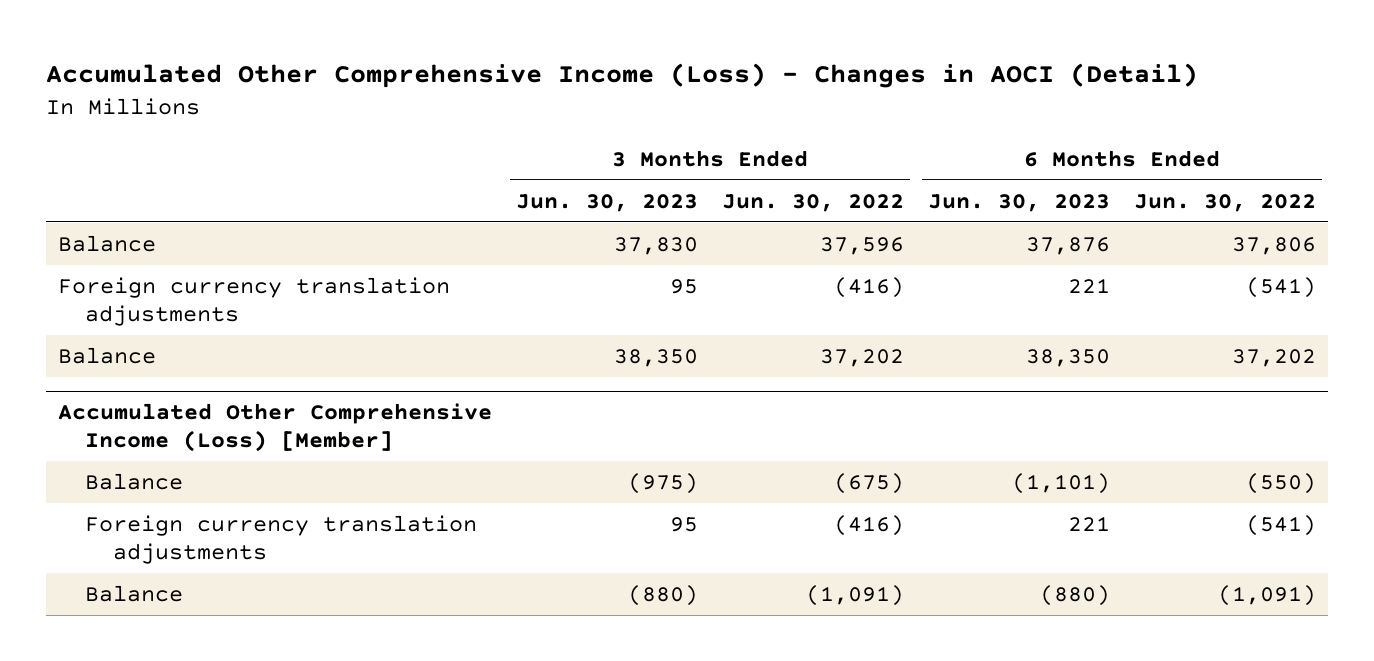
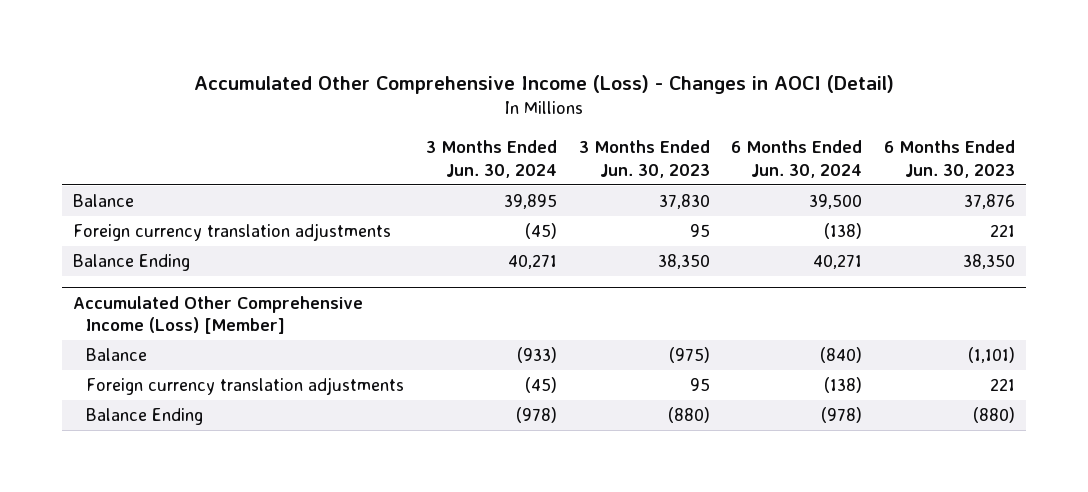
- | 3 Months Ended Jun. 30, 2023 | 3 Months Ended Jun. 30, 2022 | 6 Months Ended Jun. 30, 2023 | 6 Months Ended Jun. 30, 2022
+ | 3 Months Ended Jun. 30, 2024 | 3 Months Ended Jun. 30, 2023 | 6 Months Ended Jun. 30, 2024 | 6 Months Ended Jun. 30, 2023
- Balance | 38,350 | 37,202 | 38,350 | 37,202
+ Balance Ending | 40,271 | 38,350 | 40,271 | 38,350
@ Accumulated Other Comprehensive Income (Loss) [Member]
- Balance | (880) | (1,091) | (880) | (1,091)
+ Balance Ending | (978) | (880) | (978) | (880)

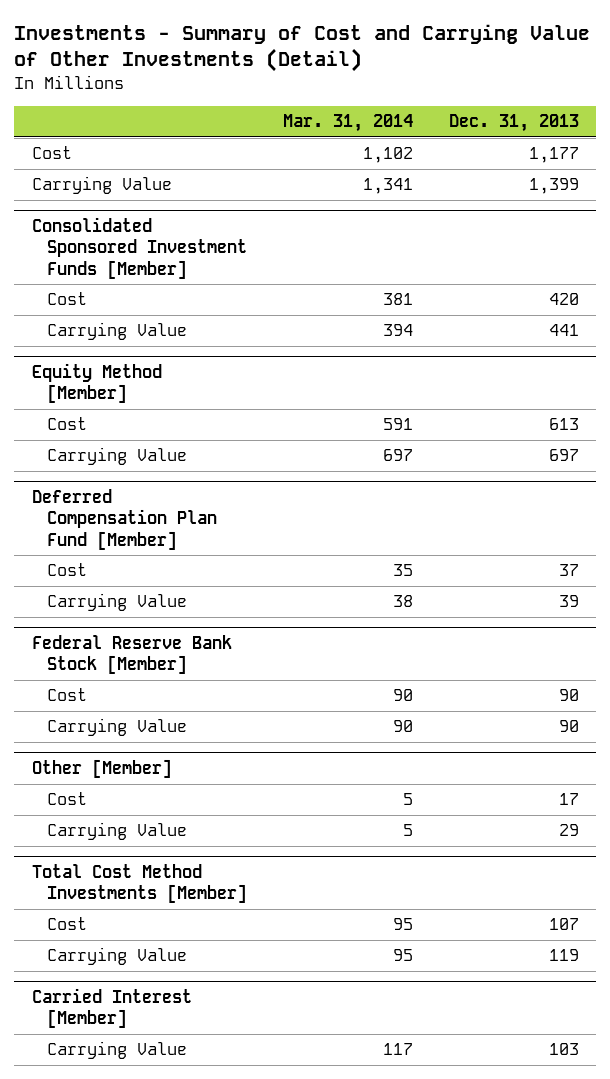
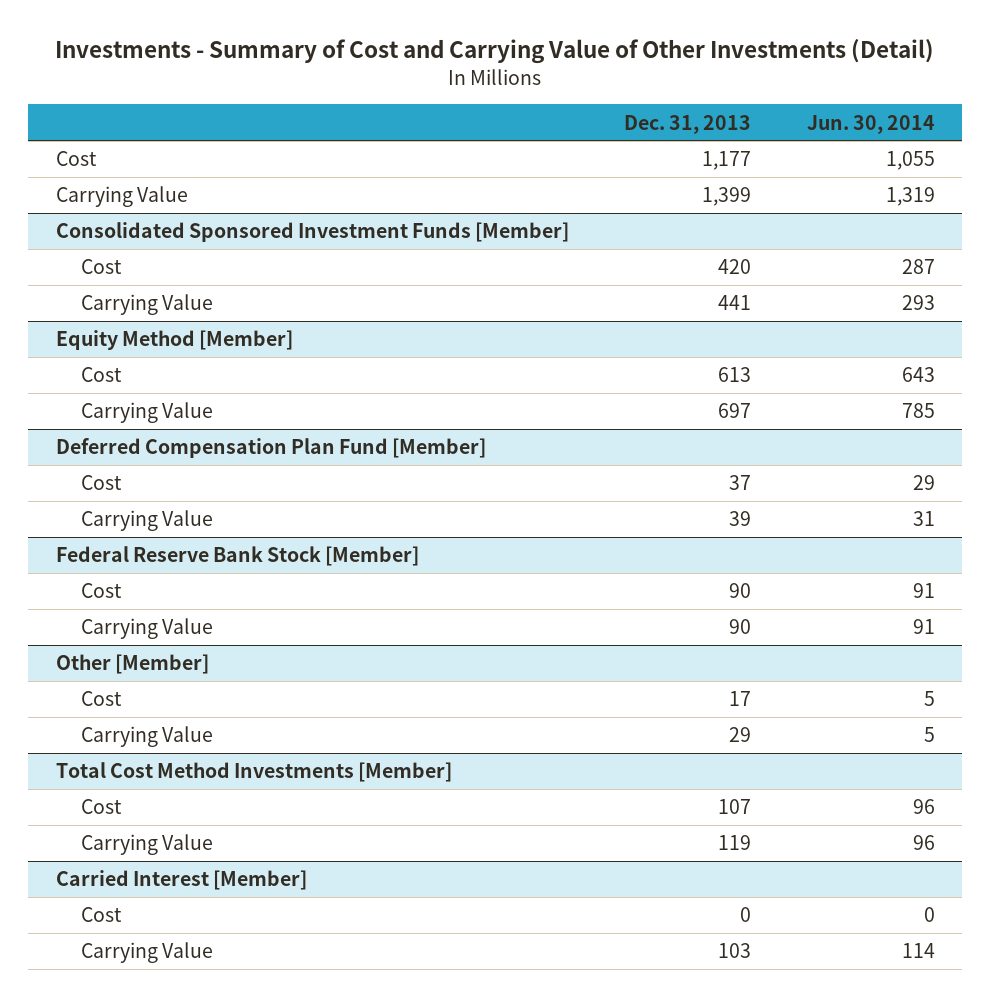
- | Mar. 31, 2014 | Dec. 31, 2013
+ | Dec. 31, 2013 | Jun. 30, 2014
@ Carried Interest [Member]
+ Cost | 0 | 0

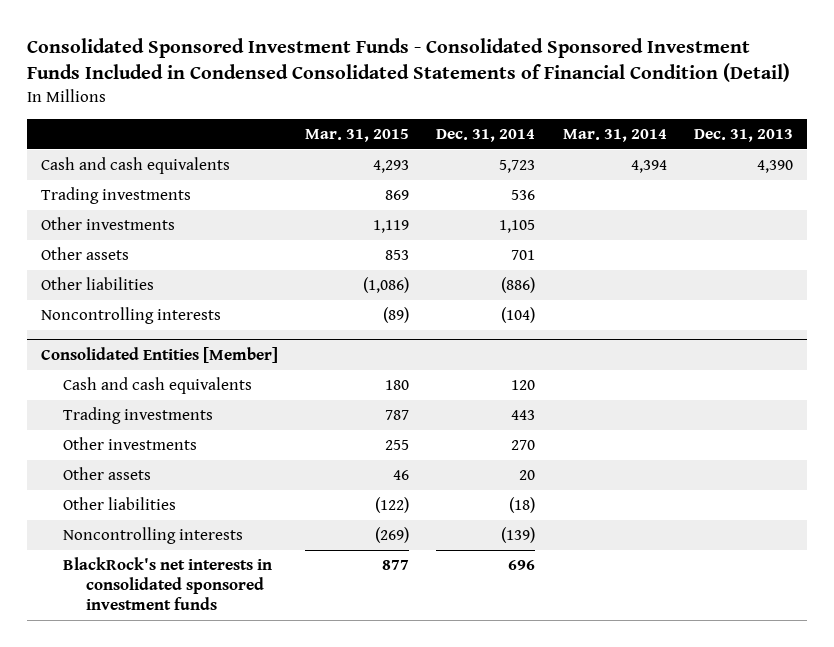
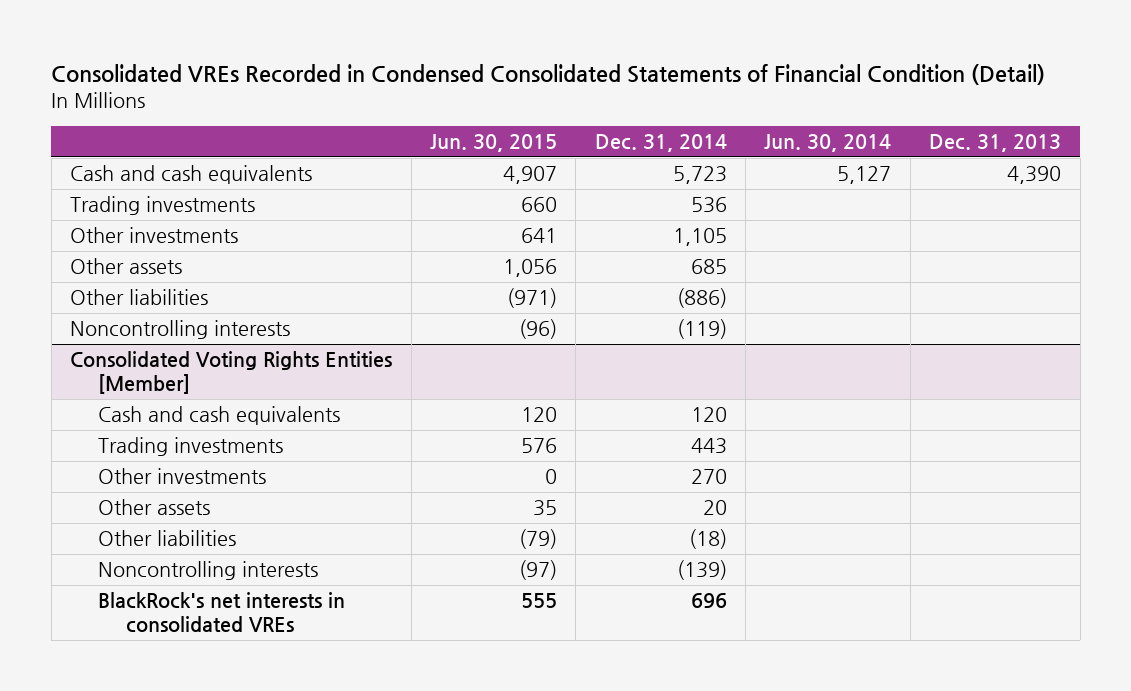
- Consolidated Sponsored Investment Funds - Consolidated Sponsored Investment Funds Included in Condensed Consolidated Statements of Financial Condition (Detail)
+ Consolidated VREs Recorded in Condensed Consolidated Statements of Financial Condition (Detail)
- | Mar. 31, 2015 | Dec. 31, 2014 | Mar. 31, 2014 | Dec. 31, 2013
+ | Jun. 30, 2015 | Dec. 31, 2014 | Jun. 30, 2014 | Dec. 31, 2013
- Other assets | 853 | 701 | |
+ Other assets | 1,056 | 685 | |
- Noncontrolling interests | (89) | (104) | |
- Consolidated Entities [Member]
+ Noncontrolling interests | (96) | (119) | |
+ Consolidated Voting Rights Entities [Member]
- BlackRock's net interests in consolidated sponsored investment funds | 877 | 696 | |
+ BlackRock's net interests in consolidated VREs | 555 | 696 | |

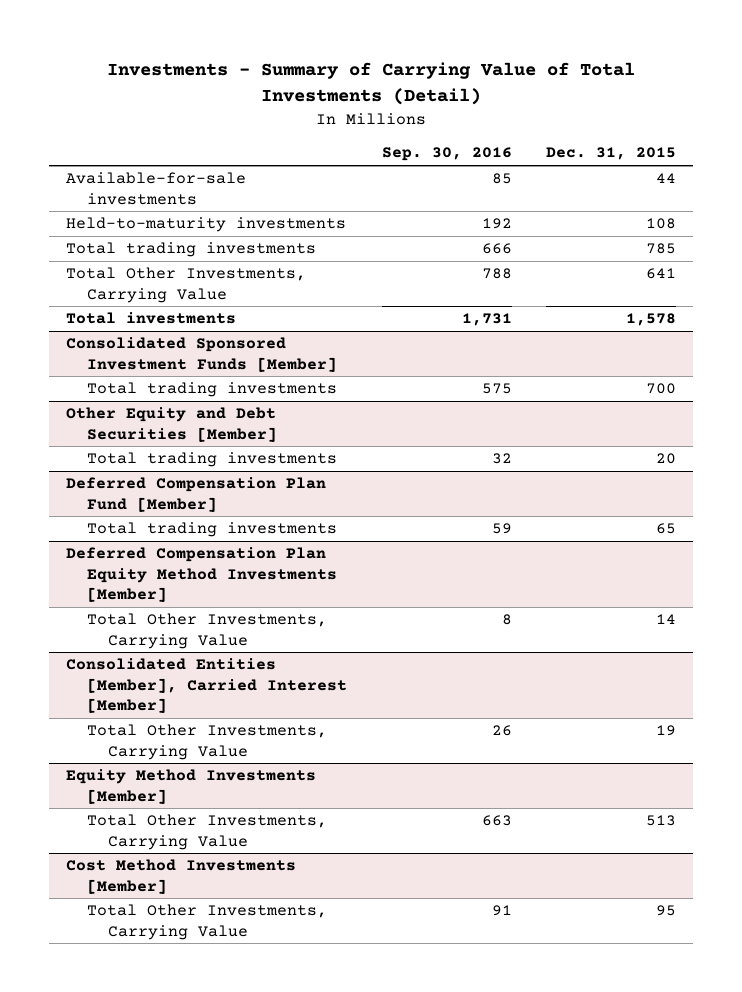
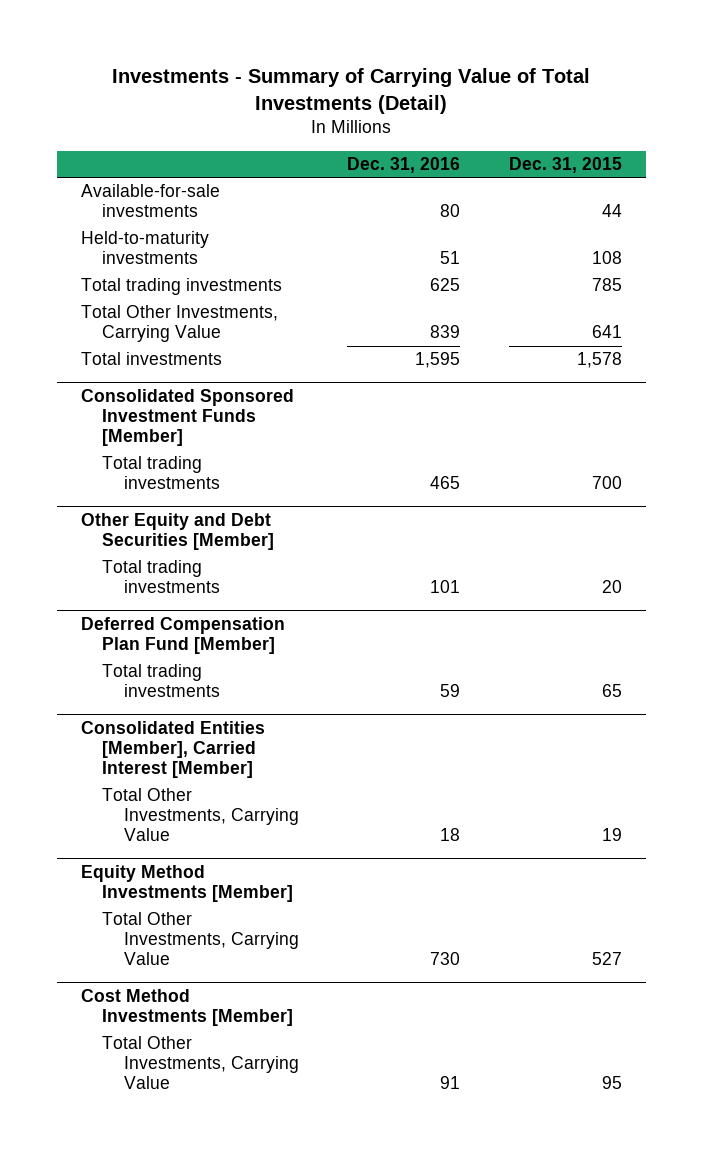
- | Sep. 30, 2016 | Dec. 31, 2015
+ | Dec. 31, 2016 | Dec. 31, 2015
- Deferred Compensation Plan Equity Method Investments [Member]
- Total Other Investments, Carrying Value | 8 | 14
@ Equity Method Investments [Member]
- Total Other Investments, Carrying Value | 663 | 513
+ Total Other Investments, Carrying Value | 730 | 527

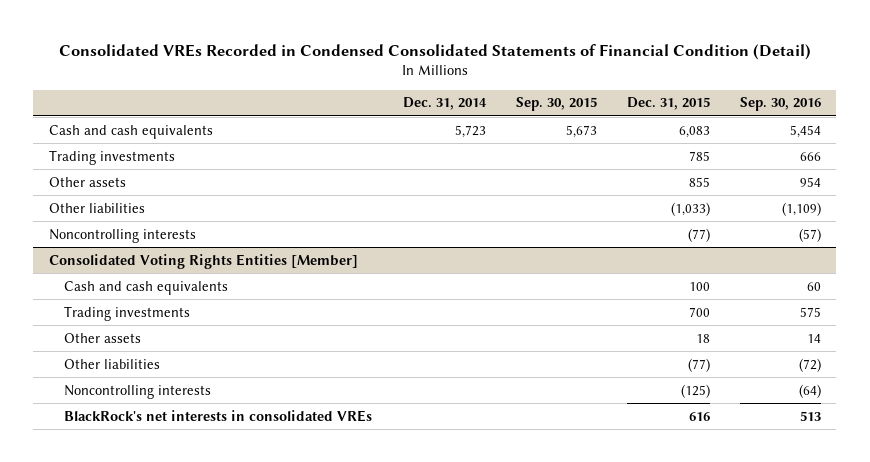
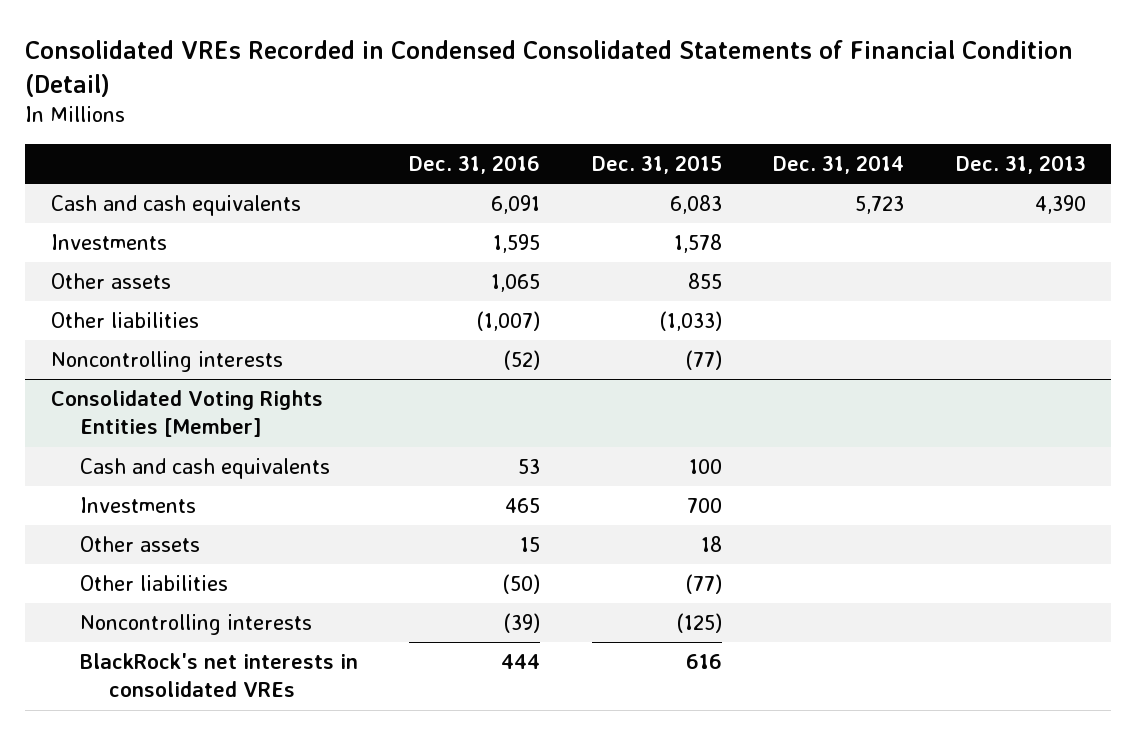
- | Dec. 31, 2014 | Sep. 30, 2015 | Dec. 31, 2015 | Sep. 30, 2016
+ | Dec. 31, 2016 | Dec. 31, 2015 | Dec. 31, 2014 | Dec. 31, 2013
- Trading investments | | | 785 | 666
+ Investments | 1,595 | 1,578 | |
@ Consolidated Voting Rights Entities [Member]
- Trading investments | | | 700 | 575
+ Investments | 465 | 700 | |

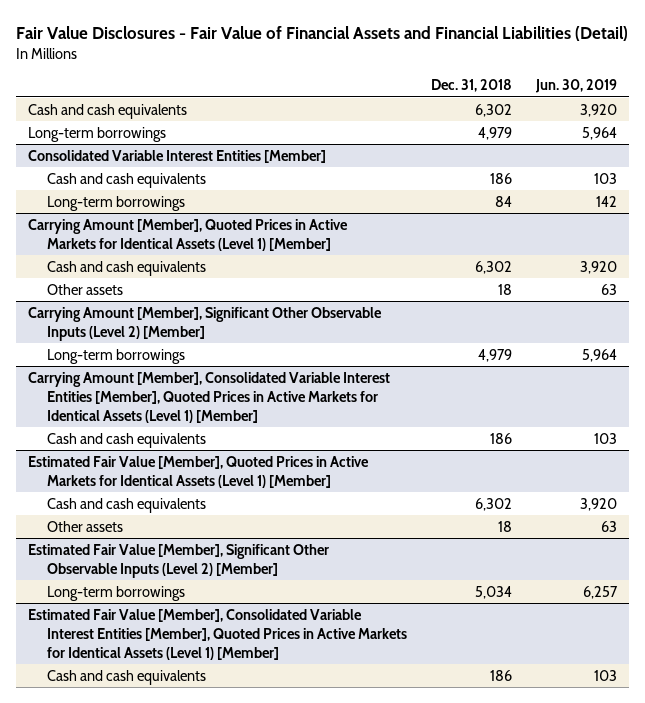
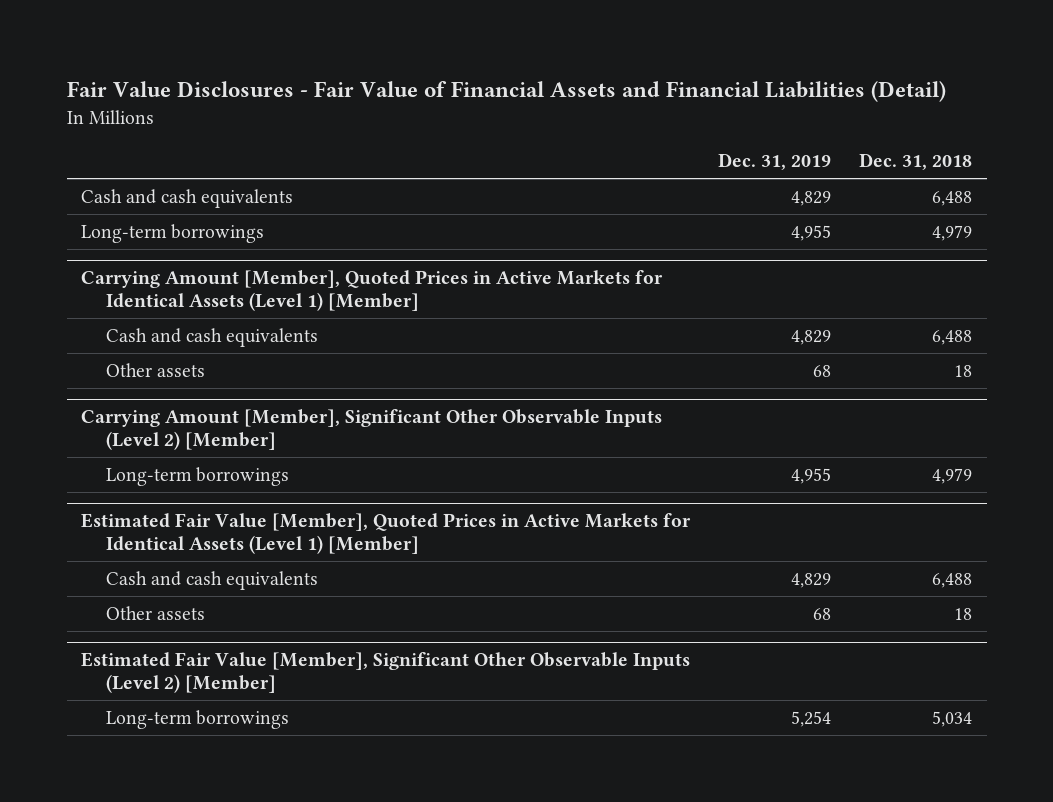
- | Dec. 31, 2018 | Jun. 30, 2019
+ | Dec. 31, 2019 | Dec. 31, 2018
- Cash and cash equivalents | 6,302 | 3,920
+ Cash and cash equivalents | 4,829 | 6,488
- Consolidated Variable Interest Entities [Member]
- Cash and cash equivalents | 186 | 103
- Long-term borrowings | 84 | 142
@ Carrying Amount [Member], Quoted Prices in Active Markets for Identical Assets (Level 1) [Member]
- Cash and cash equivalents | 6,302 | 3,920
+ Cash and cash equivalents | 4,829 | 6,488
- Carrying Amount [Member], Consolidated Variable Interest Entities [Member], Quoted Prices in Active Markets for Identical Assets (Level 1) [Member]
- Cash and cash equivalents | 186 | 103
@ Estimated Fair Value [Member], Quoted Prices in Active Markets for Identical Assets (Level 1) [Member]
- Cash and cash equivalents | 6,302 | 3,920
+ Cash and cash equivalents | 4,829 | 6,488
- Estimated Fair Value [Member], Consolidated Variable Interest Entities [Member], Quoted Prices in Active Markets for Identical Assets (Level 1) [Member]
- Cash and cash equivalents | 186 | 103

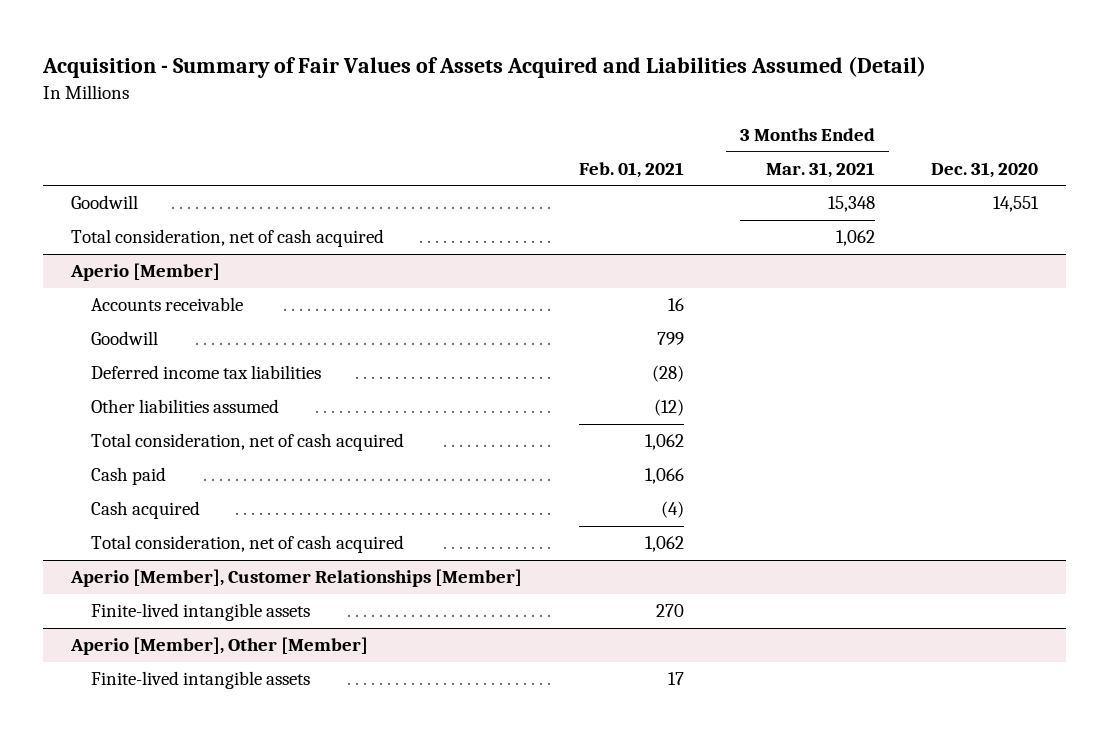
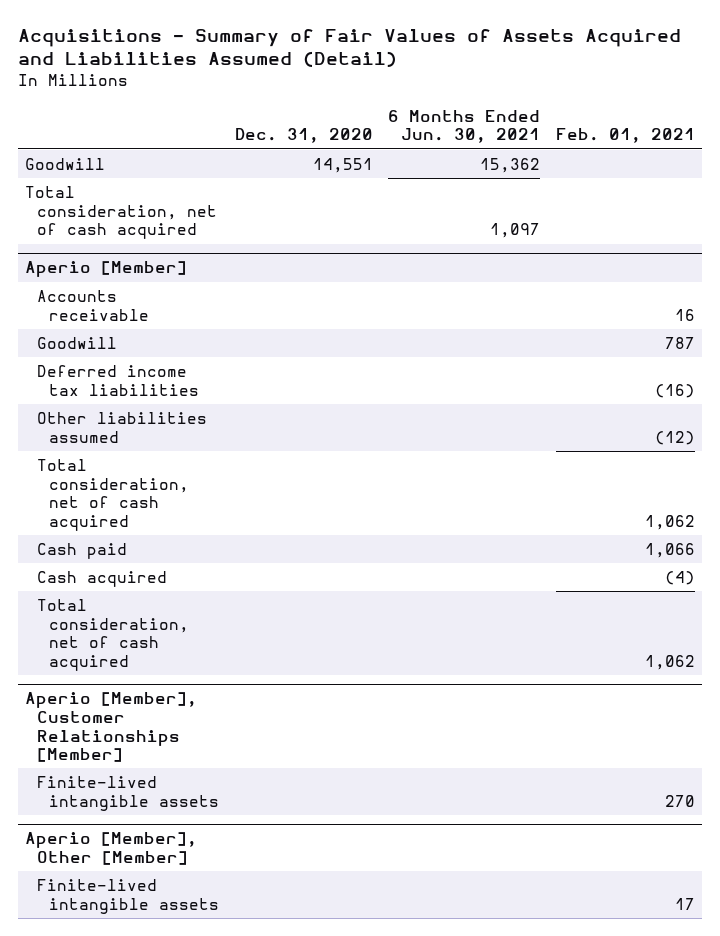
- Acquisition - Summary of Fair Values of Assets Acquired and Liabilities Assumed (Detail)
+ Acquisitions - Summary of Fair Values of Assets Acquired and Liabilities Assumed (Detail)
- | Feb. 01, 2021 | 3 Months Ended Mar. 31, 2021 | Dec. 31, 2020
+ | Dec. 31, 2020 | 6 Months Ended Jun. 30, 2021 | Feb. 01, 2021
@ Aperio [Member]
- Goodwill | 799 | |
- Deferred income tax liabilities | (28) | |
+ Goodwill | | | 787
+ Deferred income tax liabilities | | | (16)

